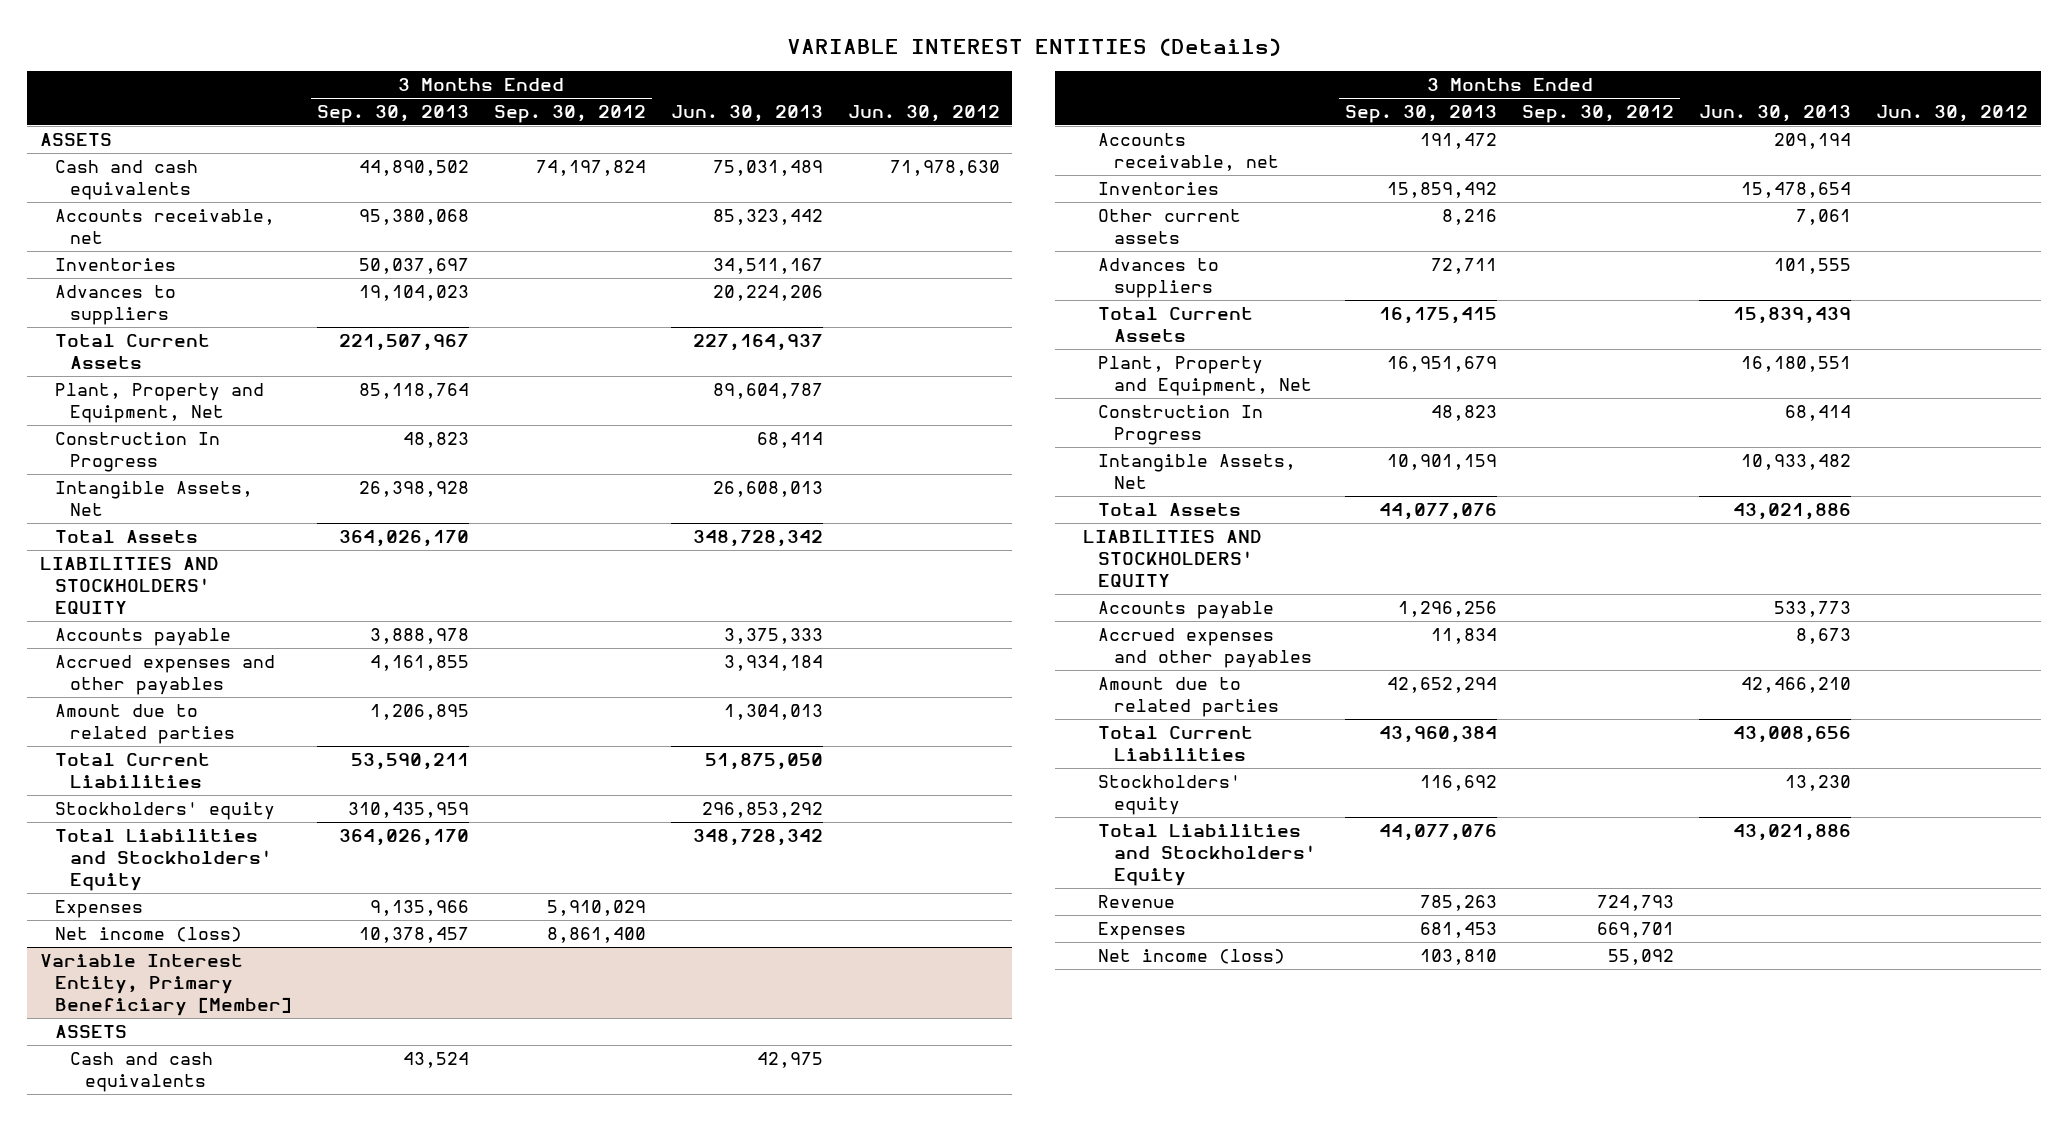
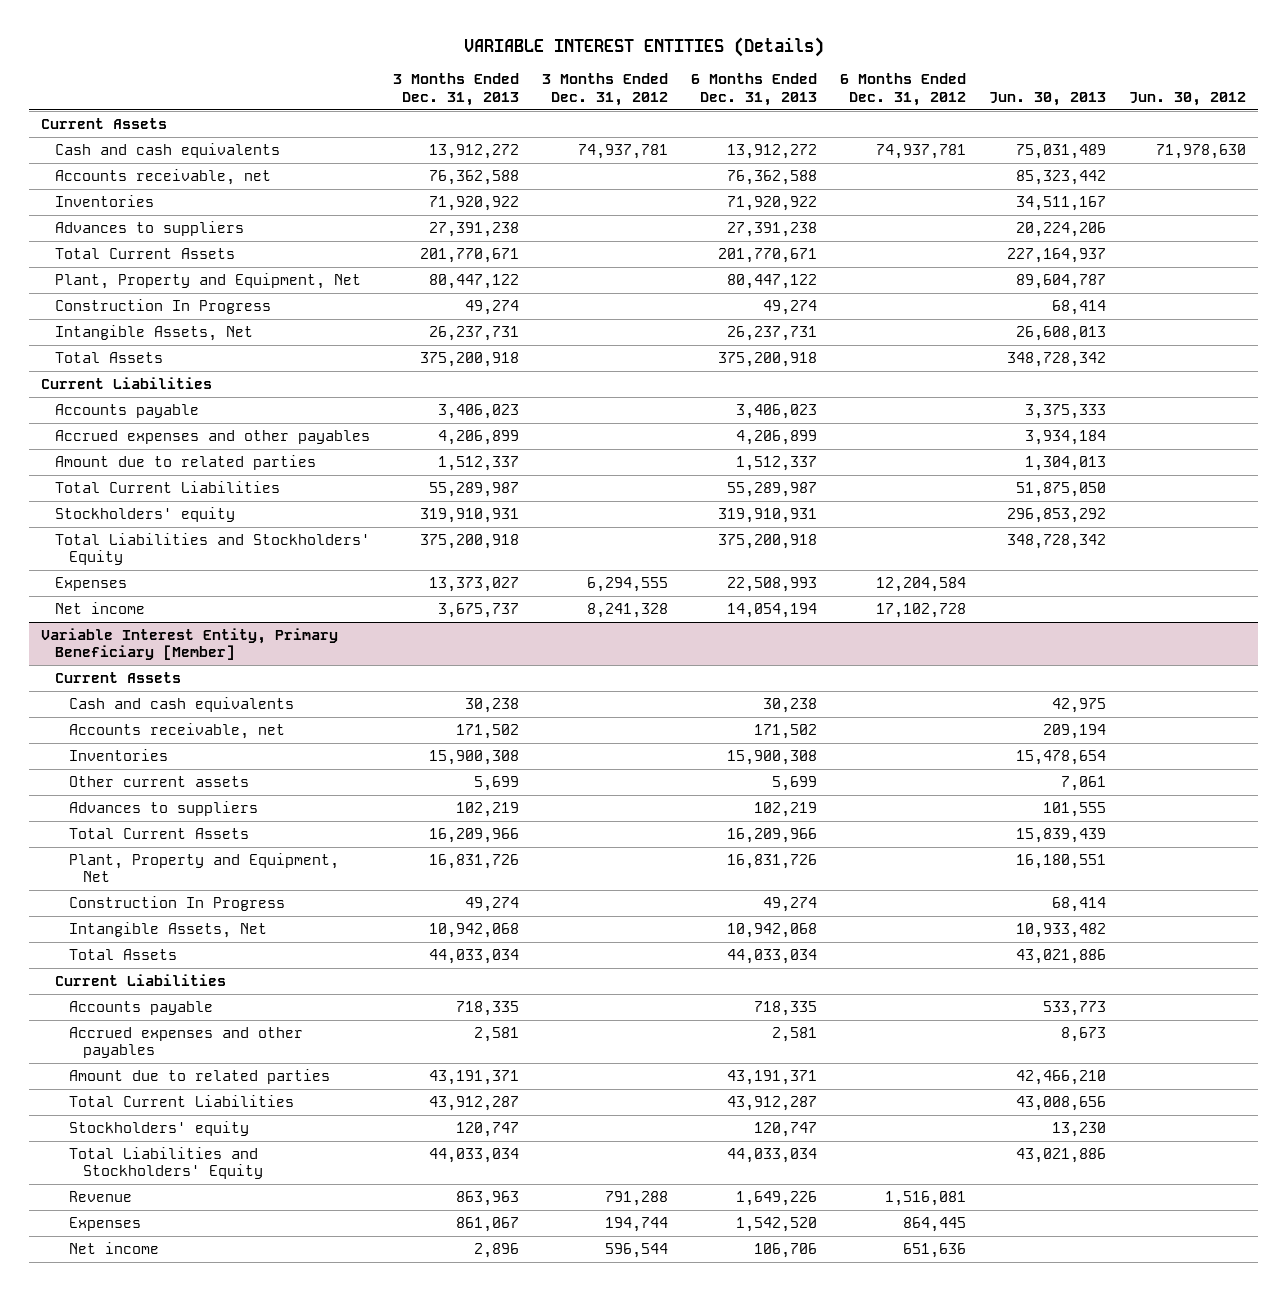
- | 3 Months Ended Sep. 30, 2013 | 3 Months Ended Sep. 30, 2012 | Jun. 30, 2013 | Jun. 30, 2012
+ | 3 Months Ended Dec. 31, 2013 | 3 Months Ended Dec. 31, 2012 | 6 Months Ended Dec. 31, 2013 | 6 Months Ended Dec. 31, 2012 | Jun. 30, 2013 | Jun. 30, 2012
- ASSETS
+ Current Assets
- LIABILITIES AND STOCKHOLDERS' EQUITY
+ Current Liabilities
- Net income (loss) | 10,378,457 | 8,861,400 | |
+ Net income | 3,675,737 | 8,241,328 | 14,054,194 | 17,102,728 | |
@ Variable Interest Entity, Primary Beneficiary [Member]
- ASSETS
+ Current Assets
- LIABILITIES AND STOCKHOLDERS' EQUITY
+ Current Liabilities
- Net income (loss) | 103,810 | 55,092 | |
+ Net income | 2,896 | 596,544 | 106,706 | 651,636 | |

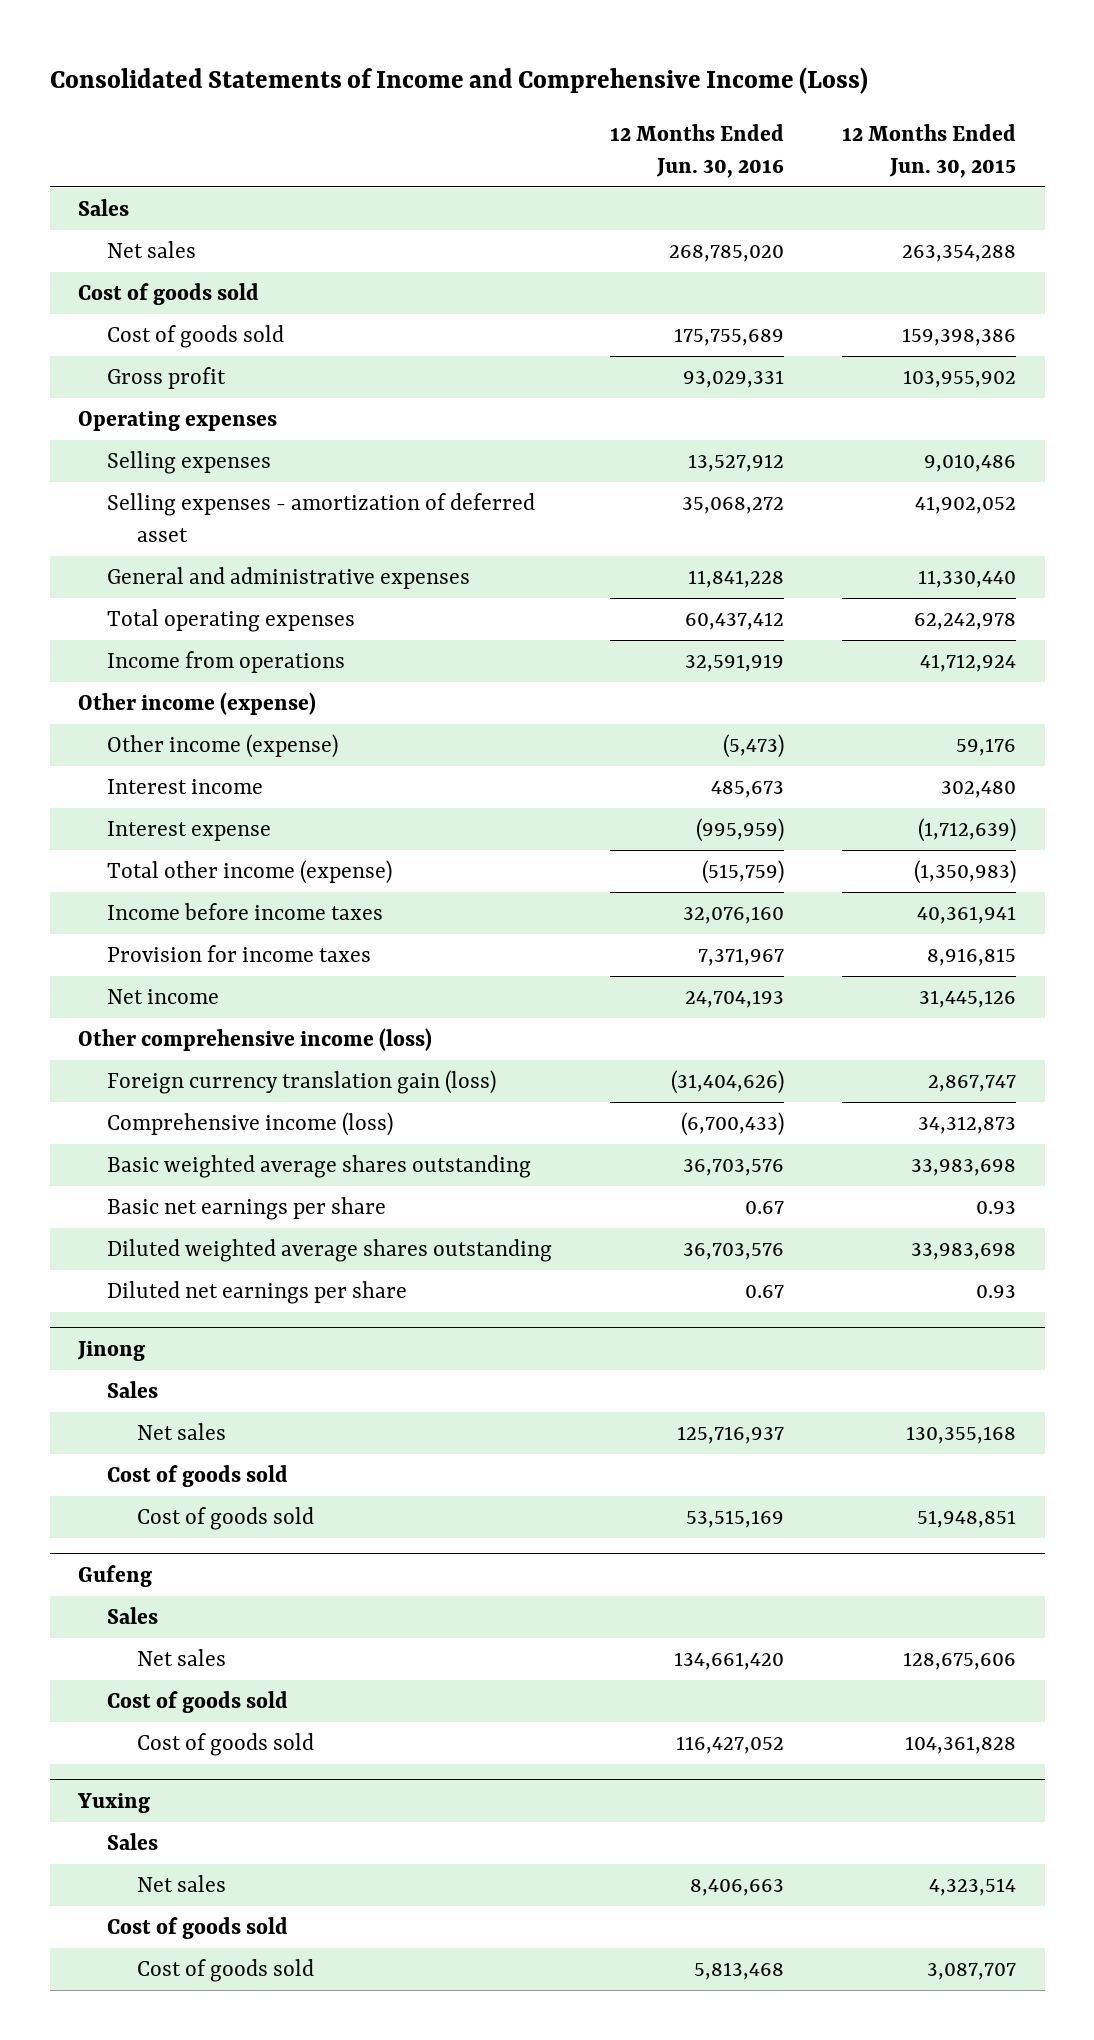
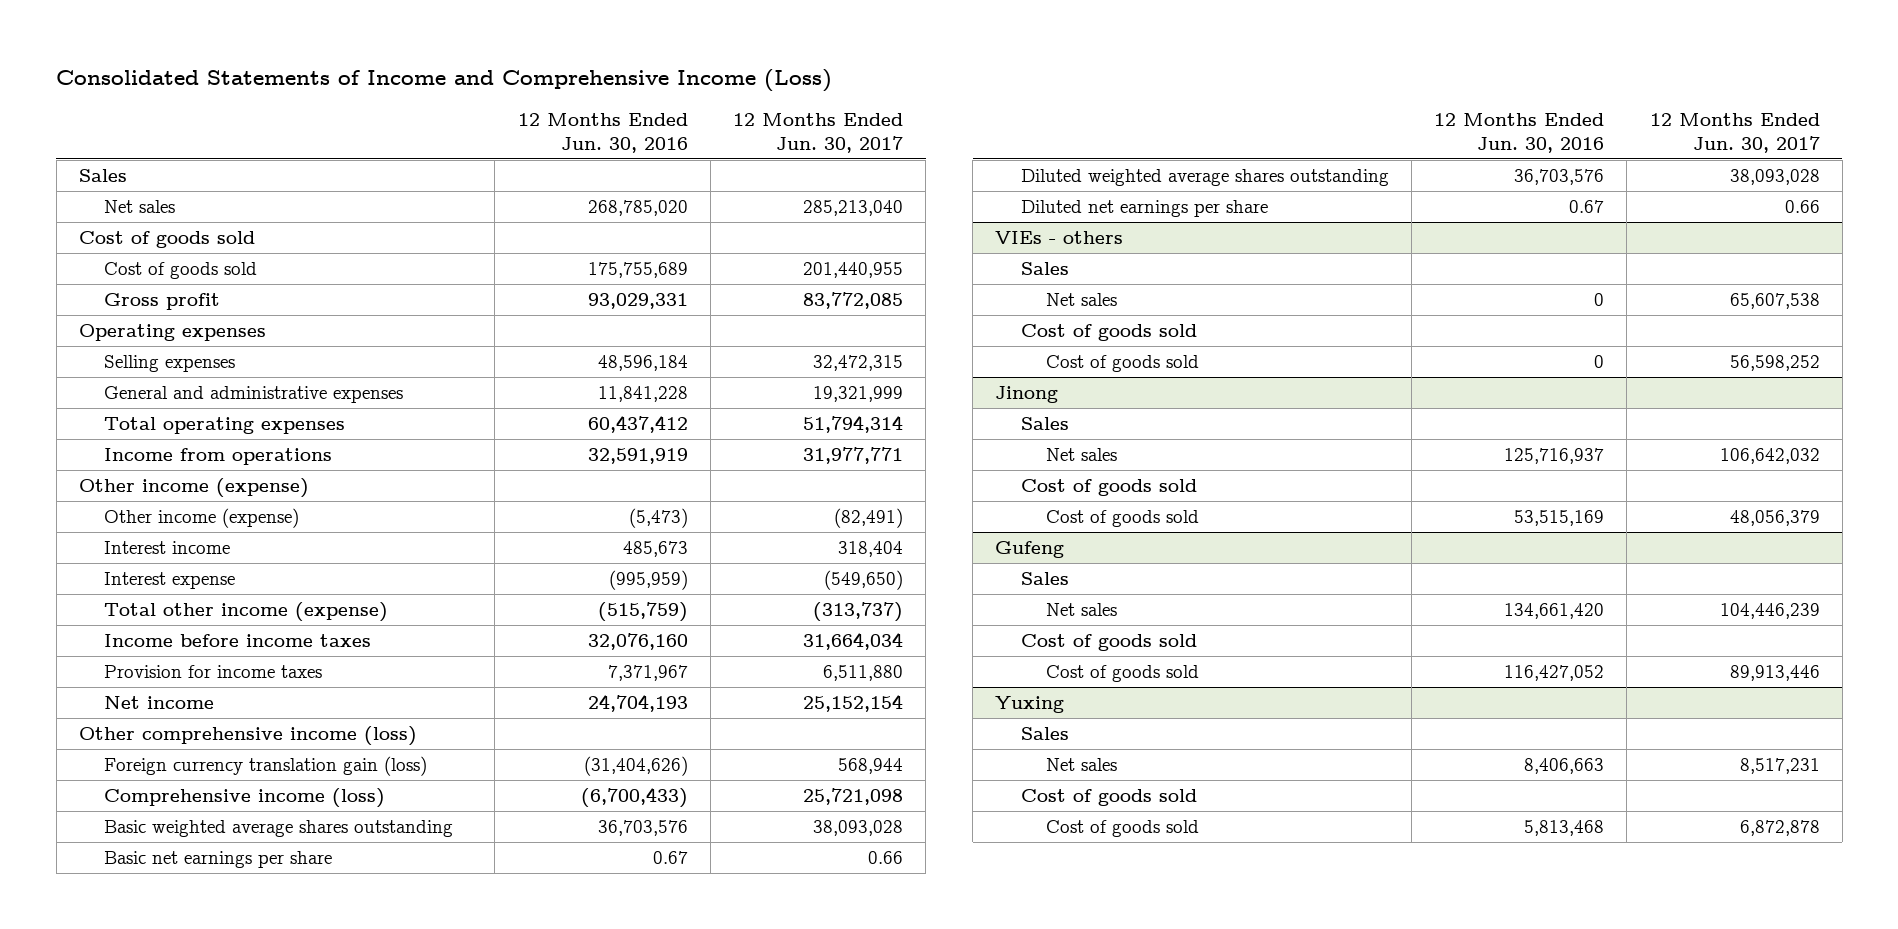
- | 12 Months Ended Jun. 30, 2016 | 12 Months Ended Jun. 30, 2015
+ | 12 Months Ended Jun. 30, 2016 | 12 Months Ended Jun. 30, 2017
- Selling expenses | 13,527,912 | 9,010,486
- Selling expenses - amortization of deferred asset | 35,068,272 | 41,902,052
+ Selling expenses | 48,596,184 | 32,472,315
+ VIEs - others
+ Sales
+ Net sales | 0 | 65,607,538
+ Cost of goods sold
+ Cost of goods sold | 0 | 56,598,252

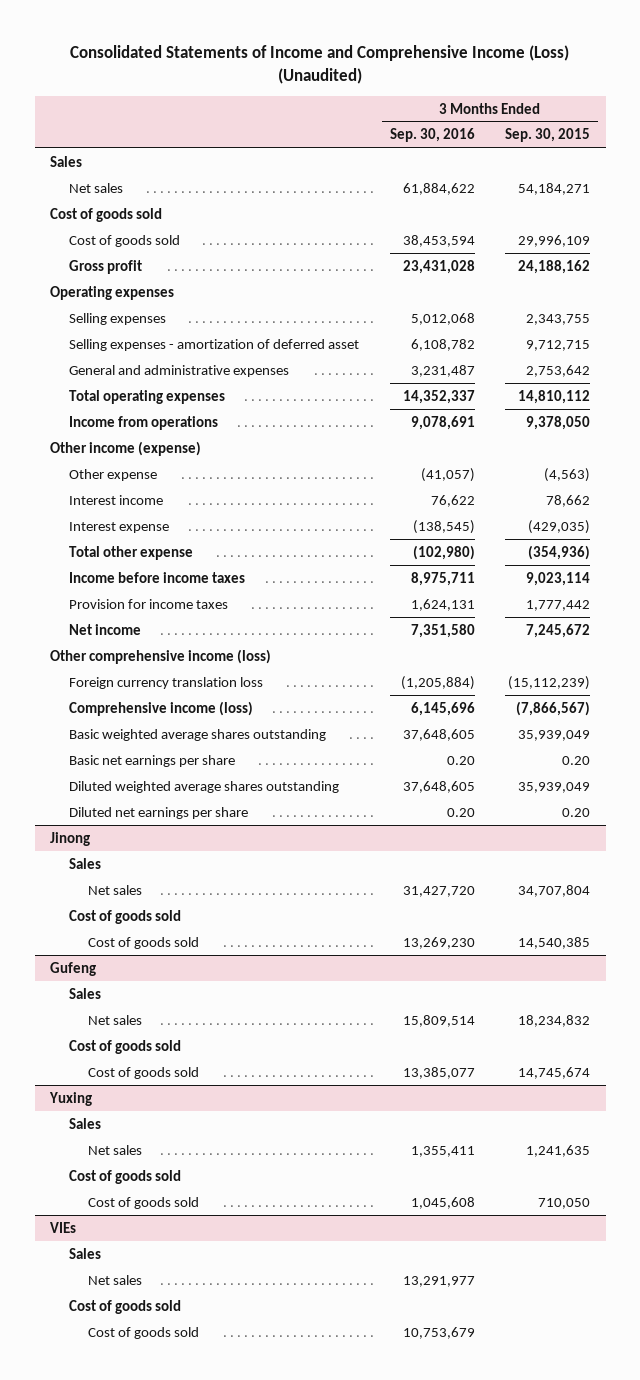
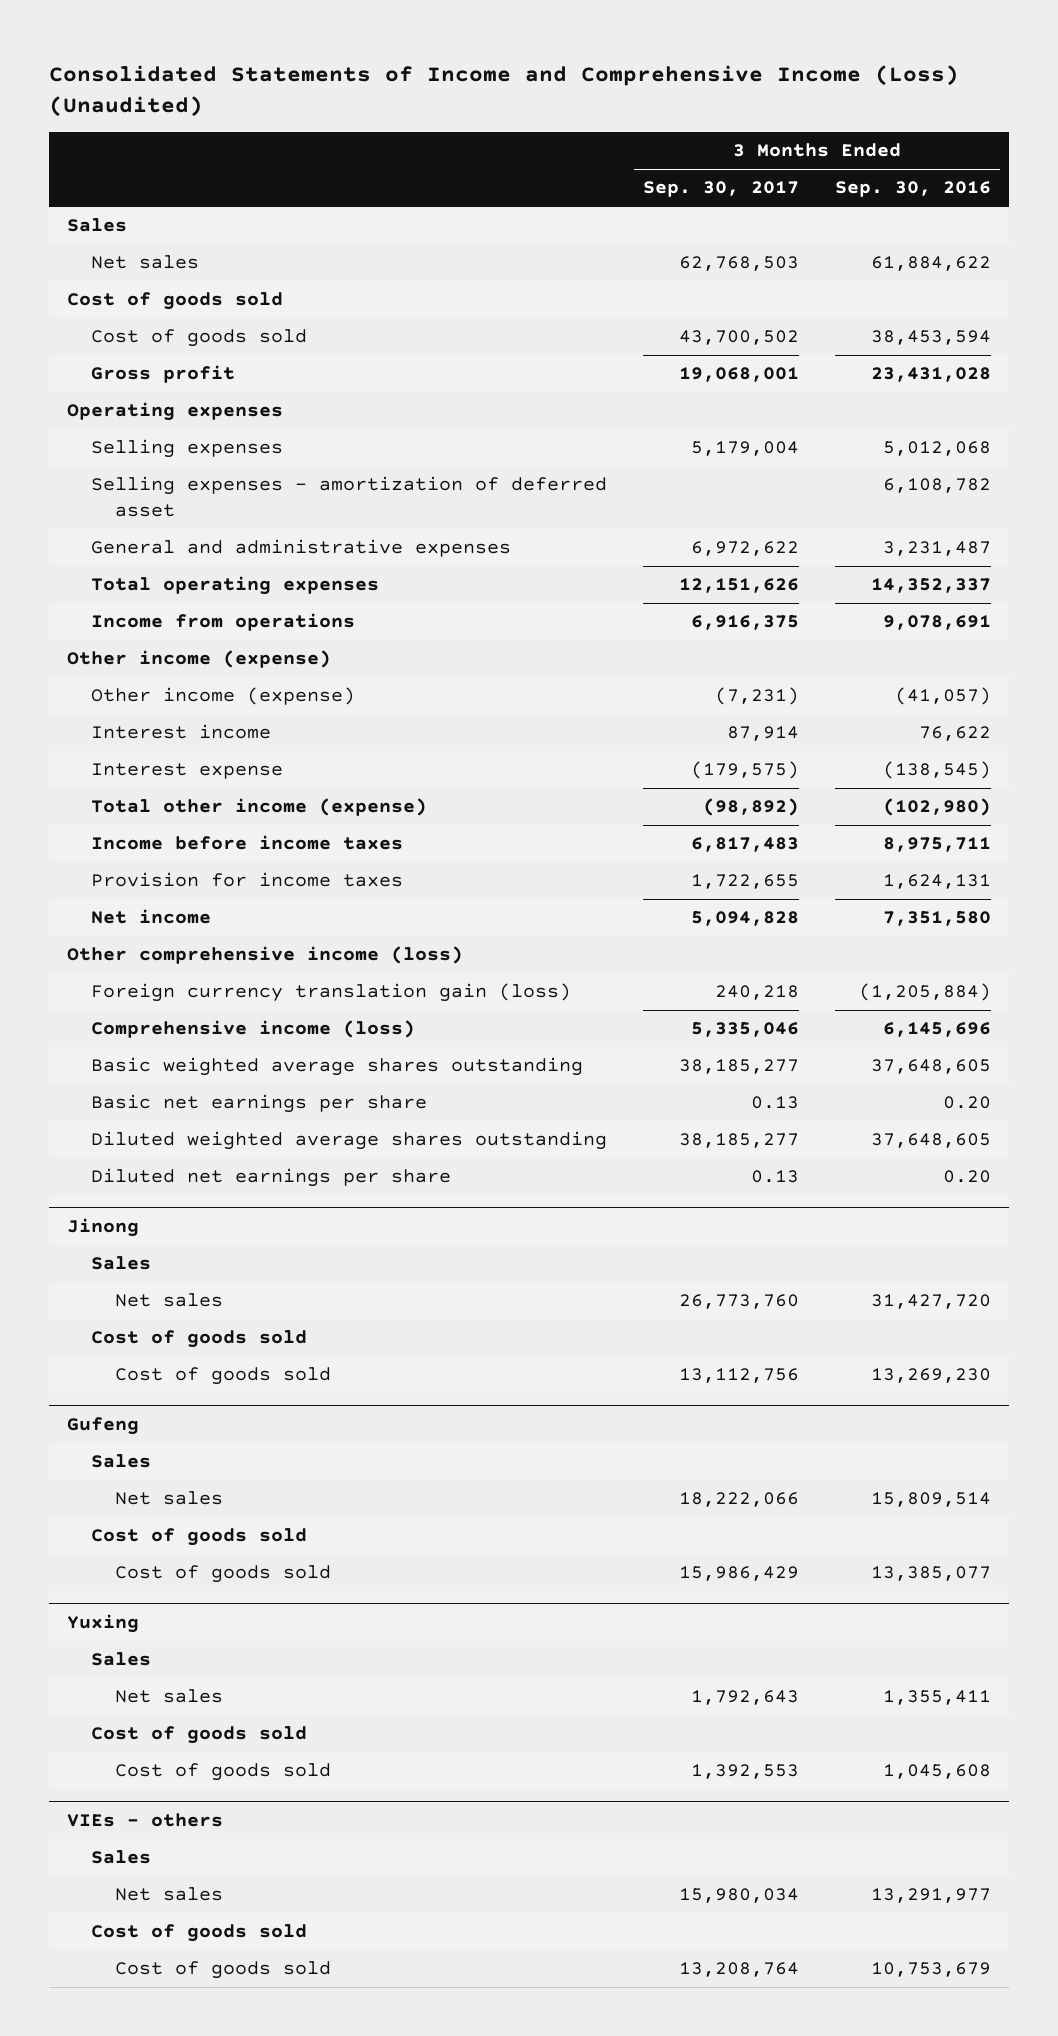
- | 3 Months Ended Sep. 30, 2016 | 3 Months Ended Sep. 30, 2015
+ | 3 Months Ended Sep. 30, 2017 | 3 Months Ended Sep. 30, 2016
- Other expense | (41,057) | (4,563)
+ Other income (expense) | (7,231) | (41,057)
- Total other expense | (102,980) | (354,936)
+ Total other income (expense) | (98,892) | (102,980)
- Foreign currency translation loss | (1,205,884) | (15,112,239)
+ Foreign currency translation gain (loss) | 240,218 | (1,205,884)
- VIEs
+ VIEs - others

